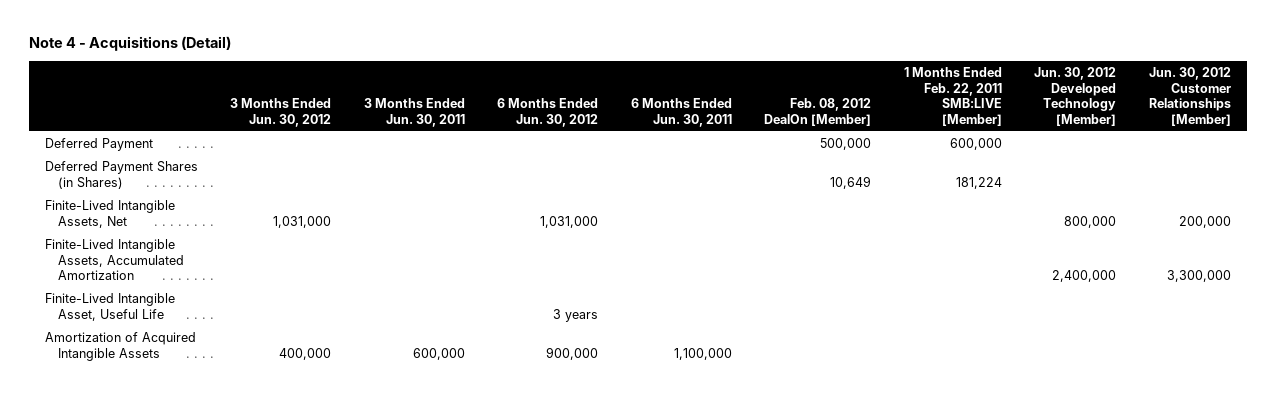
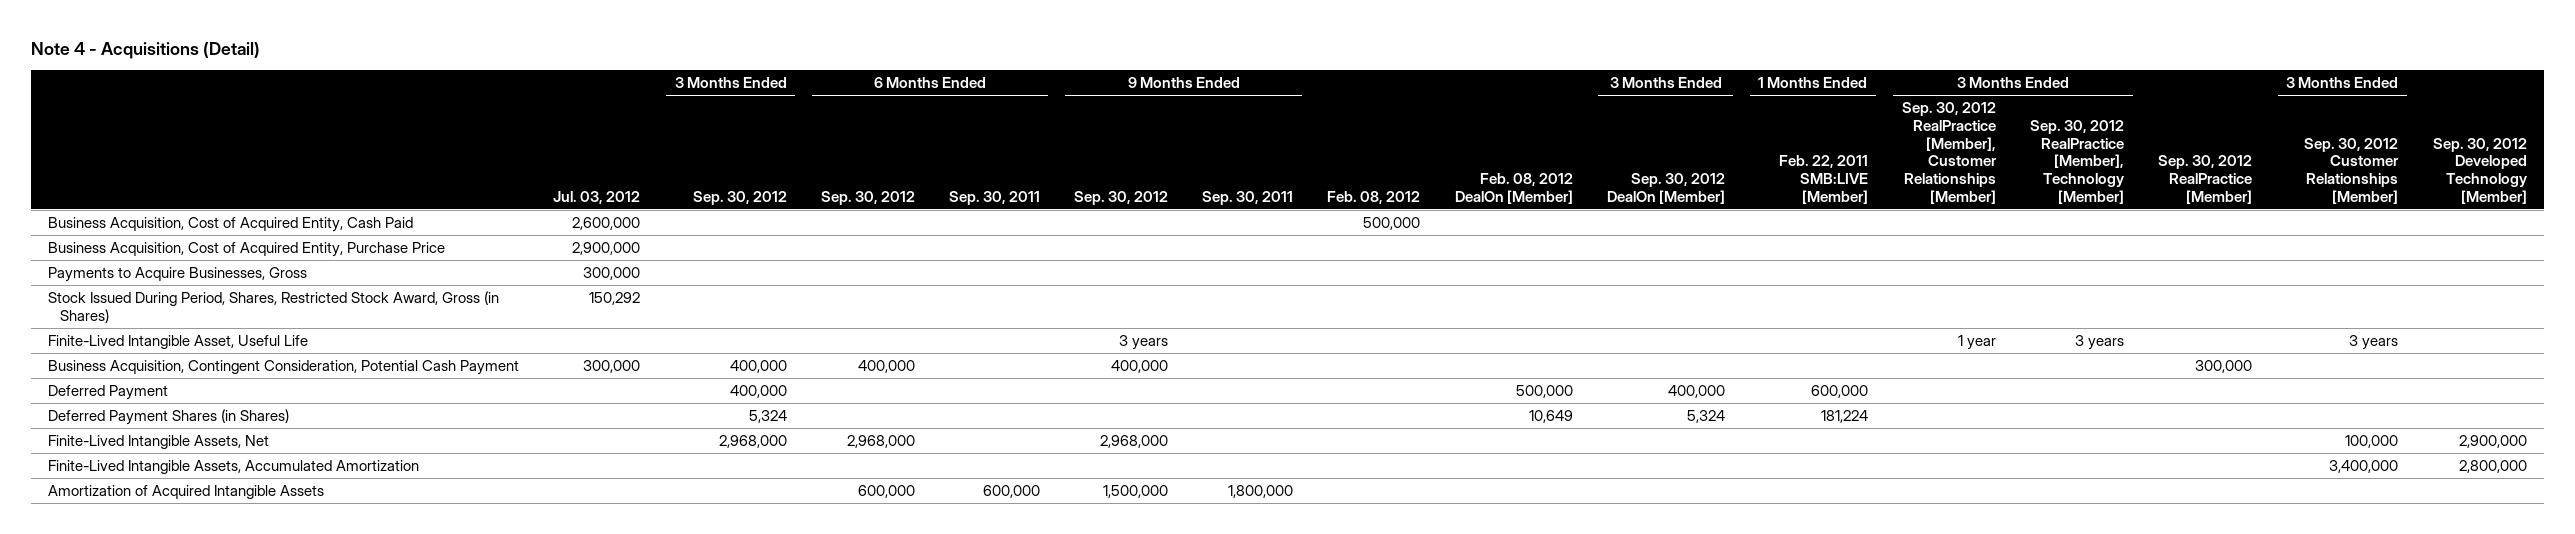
- | 3 Months Ended Jun. 30, 2012 | 3 Months Ended Jun. 30, 2011 | 6 Months Ended Jun. 30, 2012 | 6 Months Ended Jun. 30, 2011 | Feb. 08, 2012 DealOn [Member] | 1 Months Ended Feb. 22, 2011 SMB:LIVE [Member] | Jun. 30, 2012 Developed Technology [Member] | Jun. 30, 2012 Customer Relationships [Member]
+ | Jul. 03, 2012 | 3 Months Ended Sep. 30, 2012 | 6 Months Ended Sep. 30, 2012 | 6 Months Ended Sep. 30, 2011 | 9 Months Ended Sep. 30, 2012 | 9 Months Ended Sep. 30, 2011 | Feb. 08, 2012 | Feb. 08, 2012 DealOn [Member] | 3 Months Ended Sep. 30, 2012 DealOn [Member] | 1 Months Ended Feb. 22, 2011 SMB:LIVE [Member] | 3 Months Ended Sep. 30, 2012 RealPractice [Member], Customer Relationships [Member] | 3 Months Ended Sep. 30, 2012 RealPractice [Member], Technology [Member] | Sep. 30, 2012 RealPractice [Member] | 3 Months Ended Sep. 30, 2012 Customer Relationships [Member] | Sep. 30, 2012 Developed Technology [Member]
+ Business Acquisition, Cost of Acquired Entity, Cash Paid | 2,600,000 | | | | | | 500,000 | | | | | | | |
+ Business Acquisition, Cost of Acquired Entity, Purchase Price | 2,900,000 | | | | | | | | | | | | | |
+ Payments to Acquire Businesses, Gross | 300,000 | | | | | | | | | | | | | |
+ Stock Issued During Period, Shares, Restricted Stock Award, Gross (in Shares) | 150,292 | | | | | | | | | | | | | |
moved up: Finite-Lived Intangible Asset, Useful Life | | | | | 3 years | | | | | | 1 year | 3 years | | 3 years |
+ Business Acquisition, Contingent Consideration, Potential Cash Payment | 300,000 | 400,000 | 400,000 | | 400,000 | | | | | | | | 300,000 | |

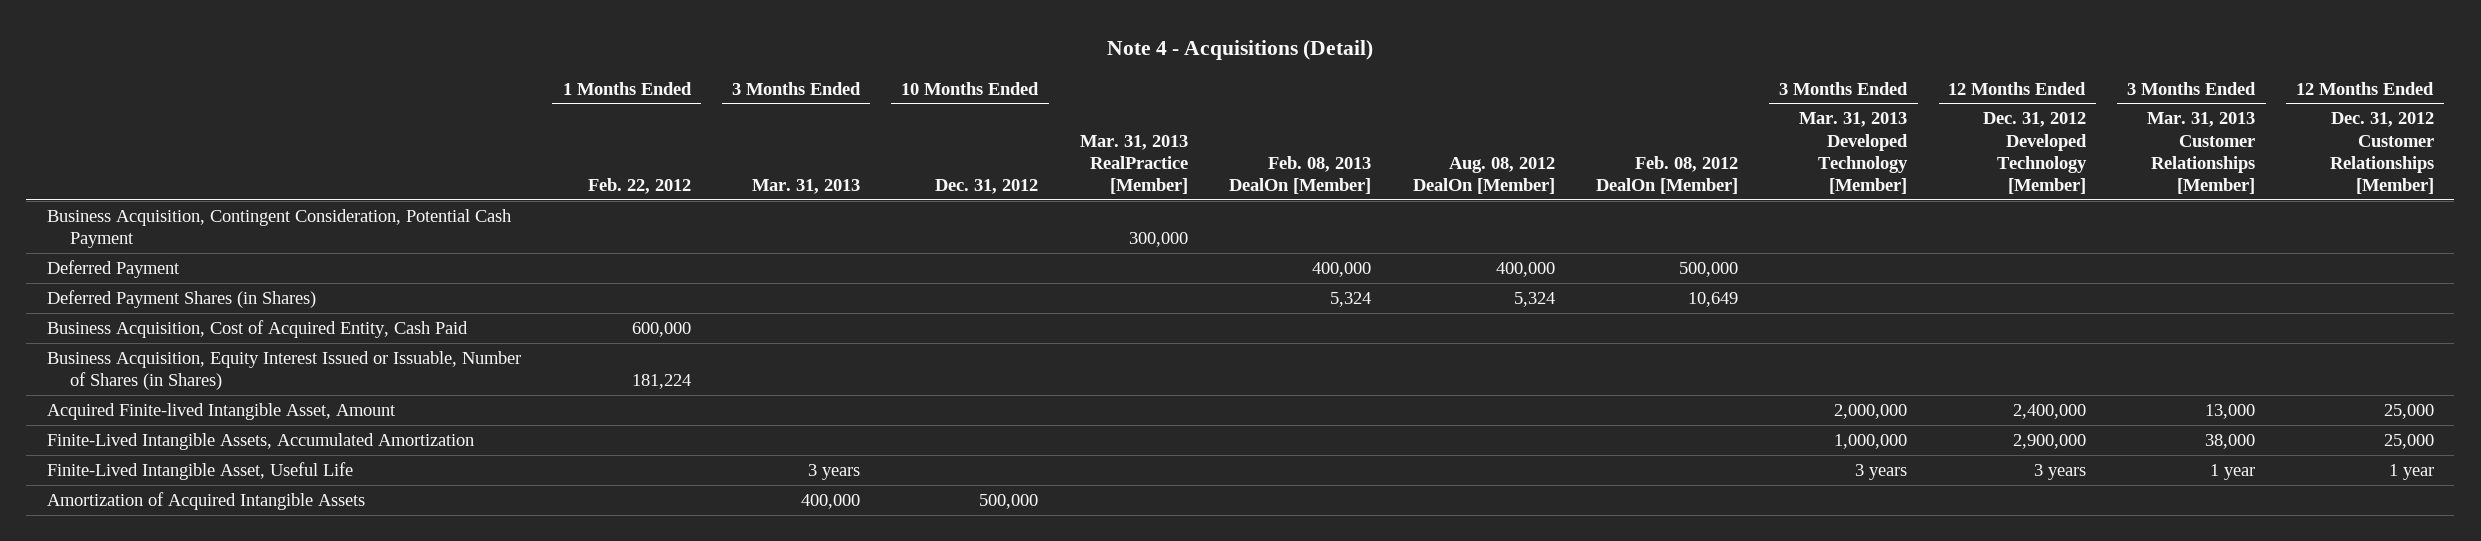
- | Jul. 03, 2012 | 3 Months Ended Sep. 30, 2012 | 6 Months Ended Sep. 30, 2012 | 6 Months Ended Sep. 30, 2011 | 9 Months Ended Sep. 30, 2012 | 9 Months Ended Sep. 30, 2011 | Feb. 08, 2012 | Feb. 08, 2012 DealOn [Member] | 3 Months Ended Sep. 30, 2012 DealOn [Member] | 1 Months Ended Feb. 22, 2011 SMB:LIVE [Member] | 3 Months Ended Sep. 30, 2012 RealPractice [Member], Customer Relationships [Member] | 3 Months Ended Sep. 30, 2012 RealPractice [Member], Technology [Member] | Sep. 30, 2012 RealPractice [Member] | 3 Months Ended Sep. 30, 2012 Customer Relationships [Member] | Sep. 30, 2012 Developed Technology [Member]
+ | 1 Months Ended Feb. 22, 2012 | 3 Months Ended Mar. 31, 2013 | 10 Months Ended Dec. 31, 2012 | Mar. 31, 2013 RealPractice [Member] | Feb. 08, 2013 DealOn [Member] | Aug. 08, 2012 DealOn [Member] | Feb. 08, 2012 DealOn [Member] | 3 Months Ended Mar. 31, 2013 Developed Technology [Member] | 12 Months Ended Dec. 31, 2012 Developed Technology [Member] | 3 Months Ended Mar. 31, 2013 Customer Relationships [Member] | 12 Months Ended Dec. 31, 2012 Customer Relationships [Member]
- Business Acquisition, Cost of Acquired Entity, Purchase Price | 2,900,000 | | | | | | | | | | | | | |
- Payments to Acquire Businesses, Gross | 300,000 | | | | | | | | | | | | | |
- Stock Issued During Period, Shares, Restricted Stock Award, Gross (in Shares) | 150,292 | | | | | | | | | | | | | |
- Finite-Lived Intangible Assets, Net | | 2,968,000 | 2,968,000 | | 2,968,000 | | | | | | | | | 100,000 | 2,900,000
moved down: Business Acquisition, Cost of Acquired Entity, Cash Paid | 600,000 | | | | | | | | | |
+ Business Acquisition, Equity Interest Issued or Issuable, Number of Shares (in Shares) | 181,224 | | | | | | | | | |
+ Acquired Finite-lived Intangible Asset, Amount | | | | | | | | 2,000,000 | 2,400,000 | 13,000 | 25,000
moved down: Finite-Lived Intangible Asset, Useful Life | | 3 years | | | | | | 3 years | 3 years | 1 year | 1 year

